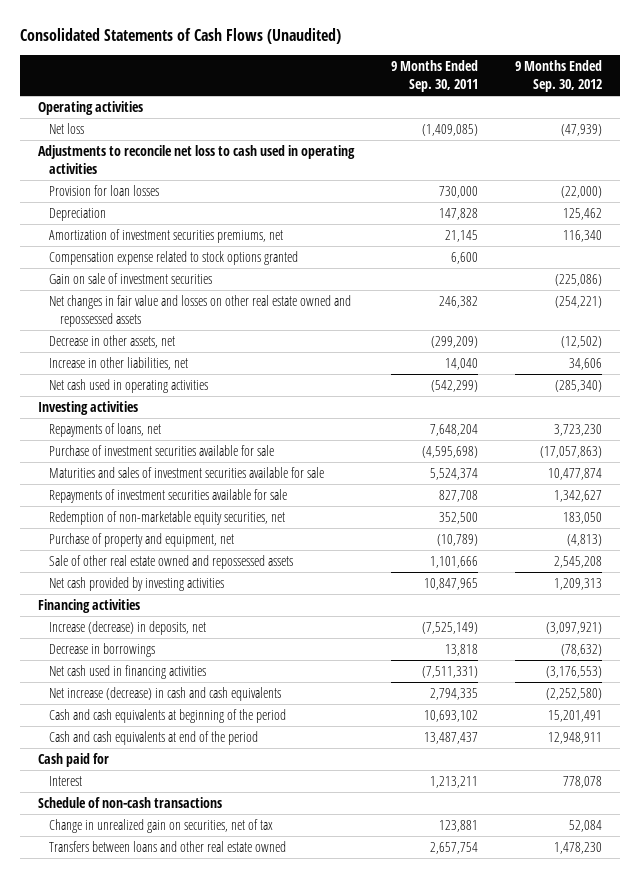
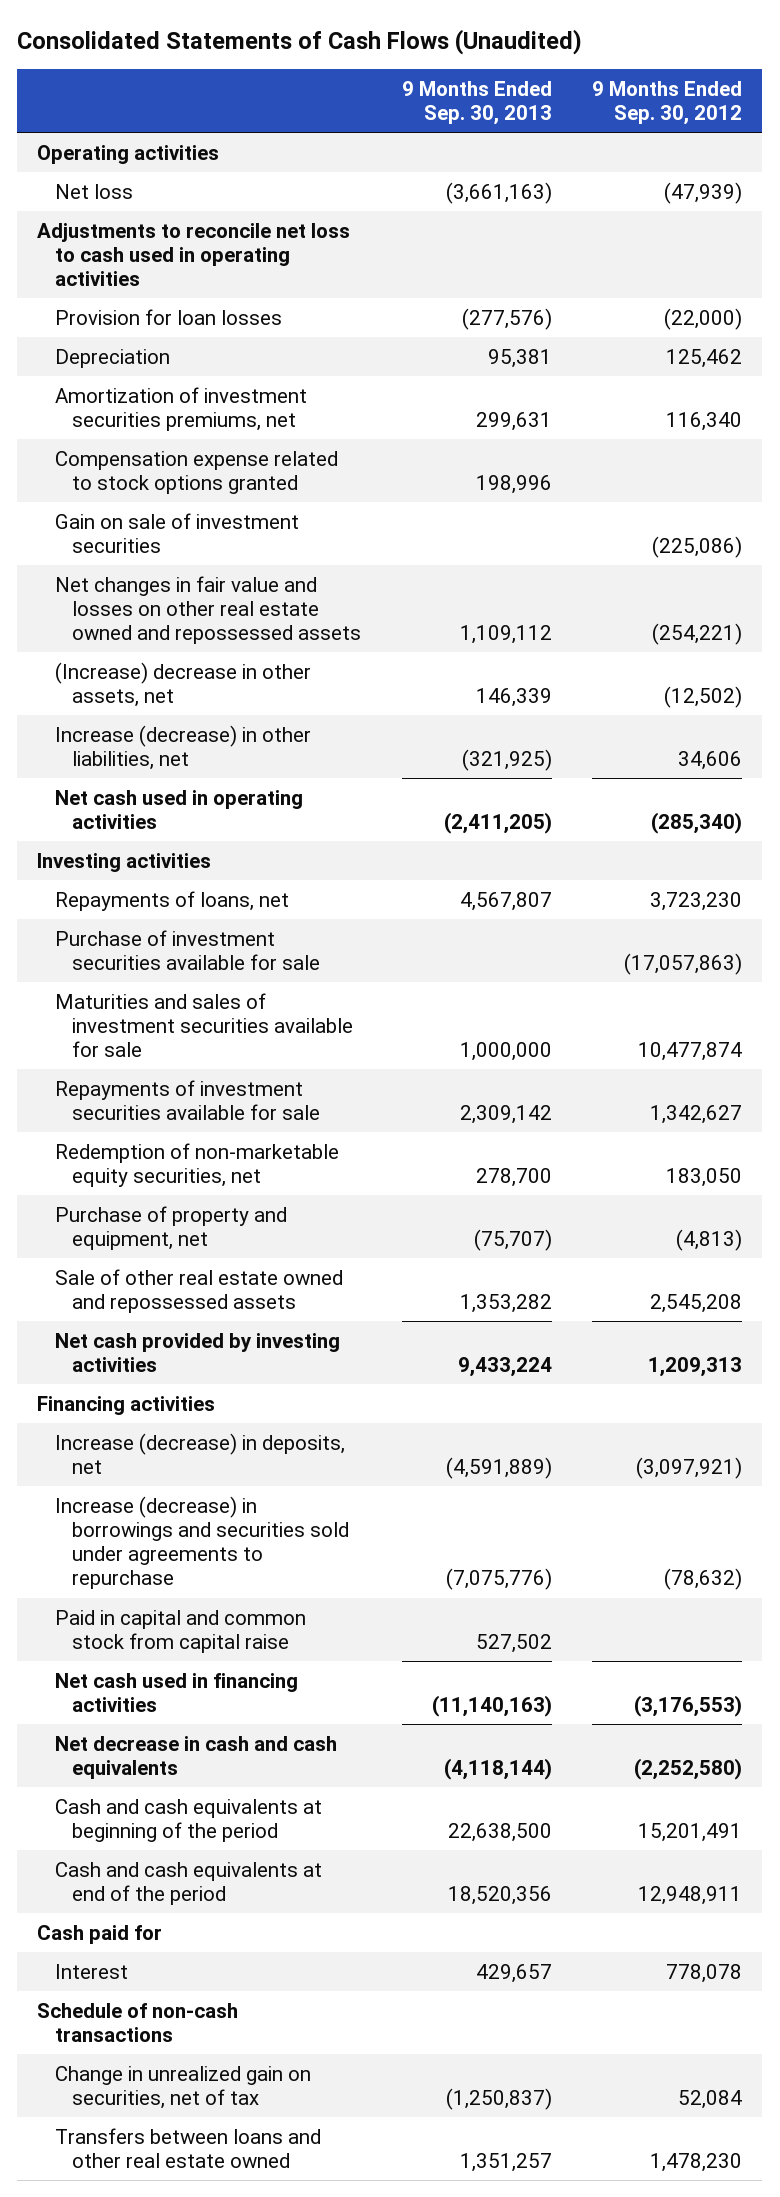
- | 9 Months Ended Sep. 30, 2011 | 9 Months Ended Sep. 30, 2012
+ | 9 Months Ended Sep. 30, 2013 | 9 Months Ended Sep. 30, 2012
- Decrease in other assets, net | (299,209) | (12,502)
- Increase in other liabilities, net | 14,040 | 34,606
+ (Increase) decrease in other assets, net | 146,339 | (12,502)
+ Increase (decrease) in other liabilities, net | (321,925) | 34,606
- Decrease in borrowings | 13,818 | (78,632)
+ Increase (decrease) in borrowings and securities sold under agreements to repurchase | (7,075,776) | (78,632)
+ Paid in capital and common stock from capital raise | 527,502 |
- Net increase (decrease) in cash and cash equivalents | 2,794,335 | (2,252,580)
+ Net decrease in cash and cash equivalents | (4,118,144) | (2,252,580)

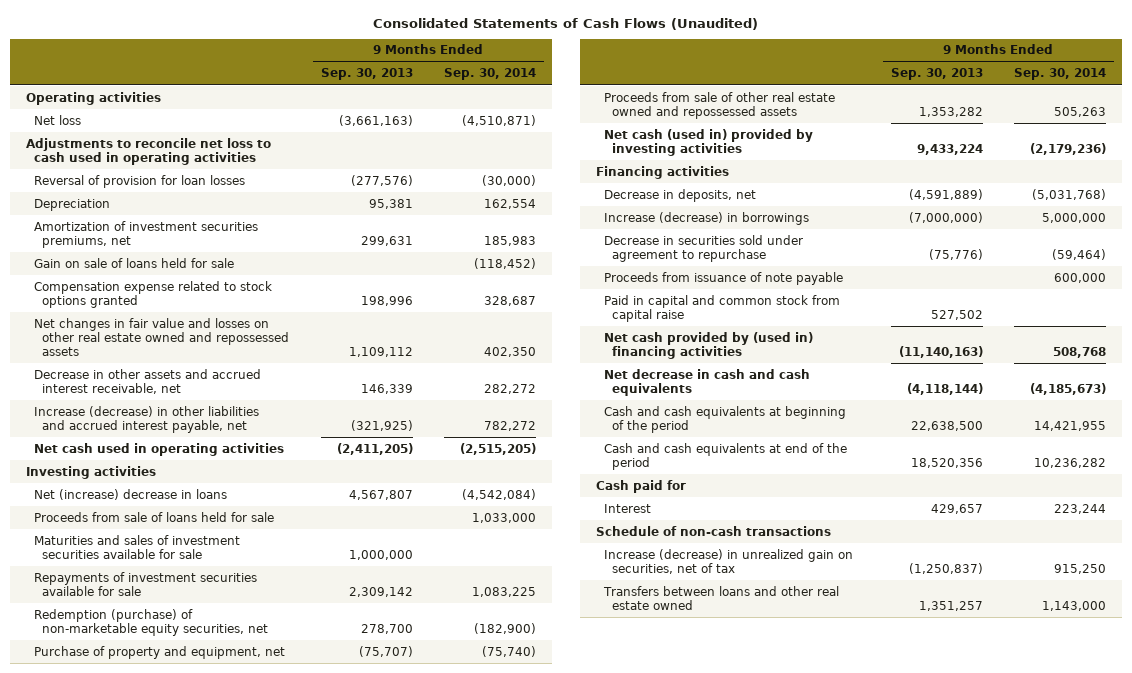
- | 9 Months Ended Sep. 30, 2013 | 9 Months Ended Sep. 30, 2012
+ | 9 Months Ended Sep. 30, 2013 | 9 Months Ended Sep. 30, 2014
- Provision for loan losses | (277,576) | (22,000)
+ Reversal of provision for loan losses | (277,576) | (30,000)
+ Gain on sale of loans held for sale | | (118,452)
- Gain on sale of investment securities | | (225,086)
- (Increase) decrease in other assets, net | 146,339 | (12,502)
- Increase (decrease) in other liabilities, net | (321,925) | 34,606
+ Decrease in other assets and accrued interest receivable, net | 146,339 | 282,272
+ Increase (decrease) in other liabilities and accrued interest payable, net | (321,925) | 782,272
- Repayments of loans, net | 4,567,807 | 3,723,230
- Purchase of investment securities available for sale | | (17,057,863)
+ Net (increase) decrease in loans | 4,567,807 | (4,542,084)
+ Proceeds from sale of loans held for sale | | 1,033,000
- Redemption of non-marketable equity securities, net | 278,700 | 183,050
+ Redemption (purchase) of non-marketable equity securities, net | 278,700 | (182,900)
- Sale of other real estate owned and repossessed assets | 1,353,282 | 2,545,208
- Net cash provided by investing activities | 9,433,224 | 1,209,313
+ Proceeds from sale of other real estate owned and repossessed assets | 1,353,282 | 505,263
+ Net cash (used in) provided by investing activities | 9,433,224 | (2,179,236)
- Increase (decrease) in deposits, net | (4,591,889) | (3,097,921)
- Increase (decrease) in borrowings and securities sold under agreements to repurchase | (7,075,776) | (78,632)
+ Decrease in deposits, net | (4,591,889) | (5,031,768)
+ Increase (decrease) in borrowings | (7,000,000) | 5,000,000
+ Decrease in securities sold under agreement to repurchase | (75,776) | (59,464)
+ Proceeds from issuance of note payable | | 600,000
- Net cash used in financing activities | (11,140,163) | (3,176,553)
+ Net cash provided by (used in) financing activities | (11,140,163) | 508,768
- Change in unrealized gain on securities, net of tax | (1,250,837) | 52,084
+ Increase (decrease) in unrealized gain on securities, net of tax | (1,250,837) | 915,250

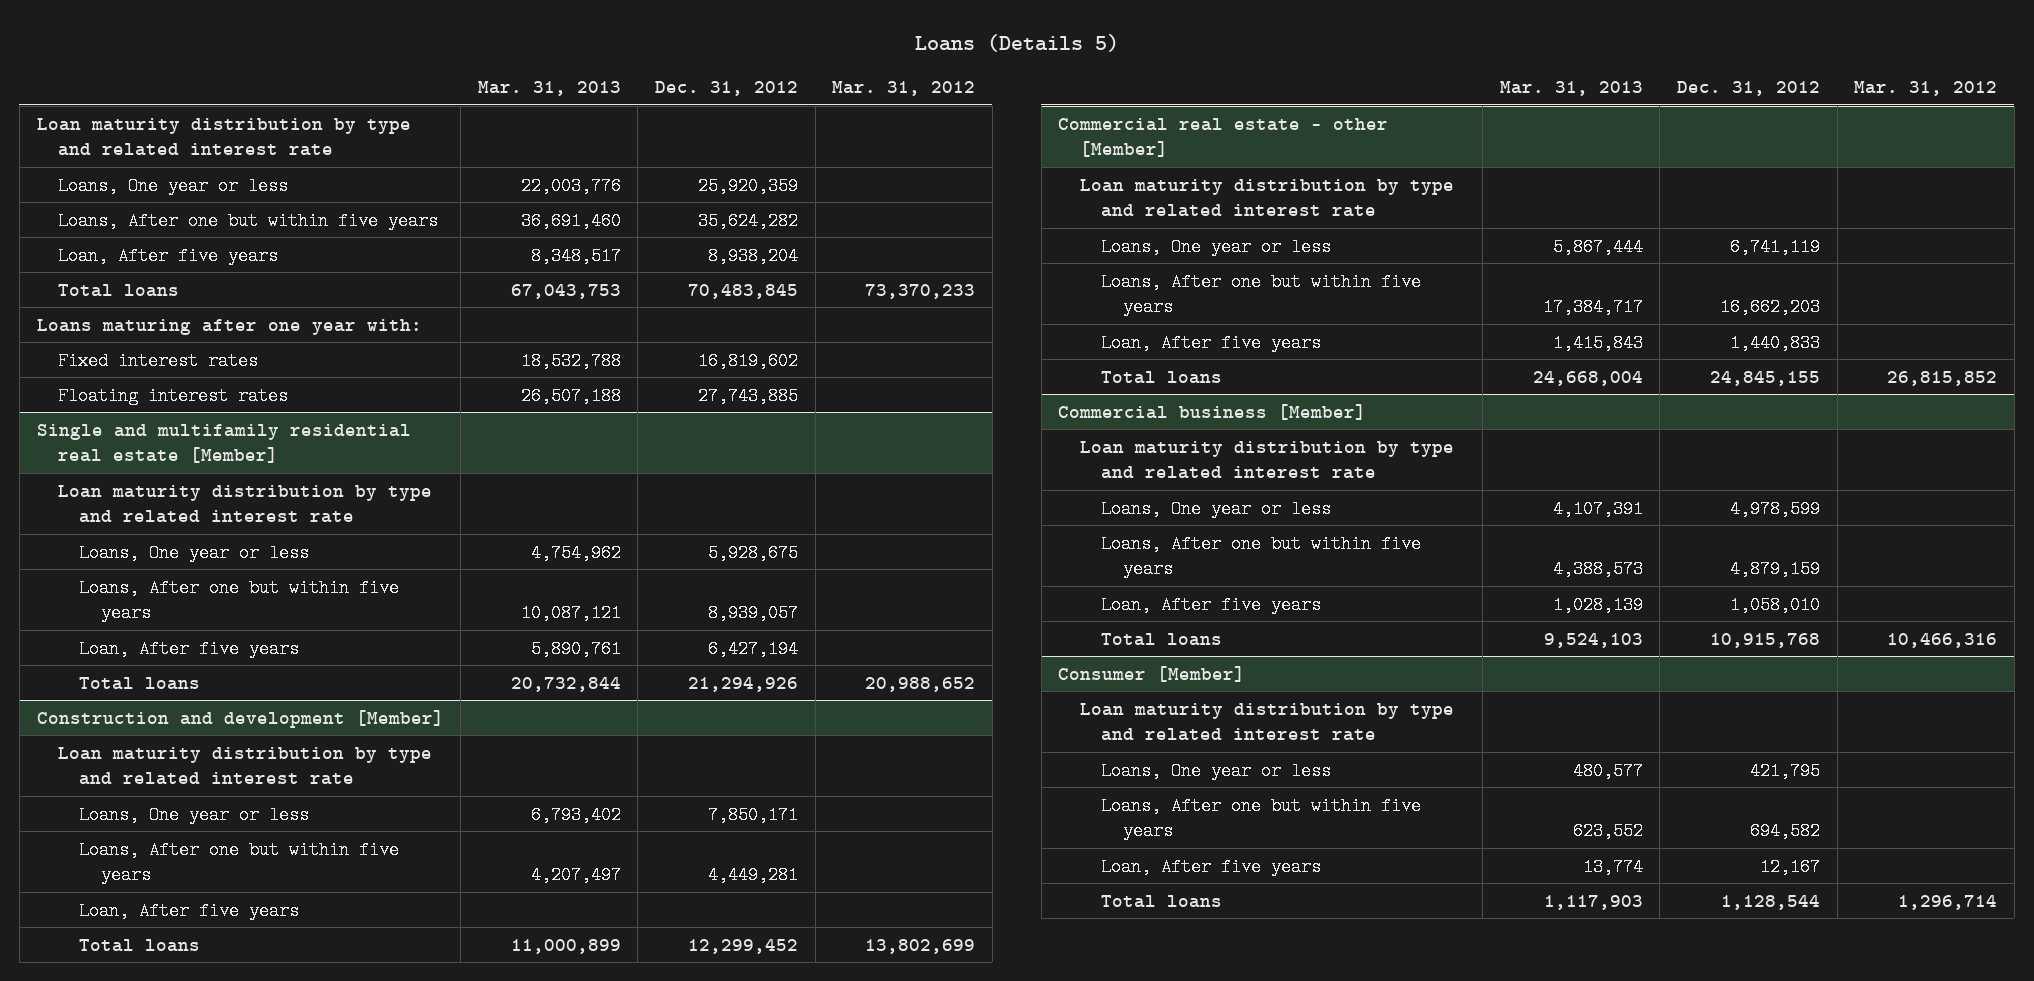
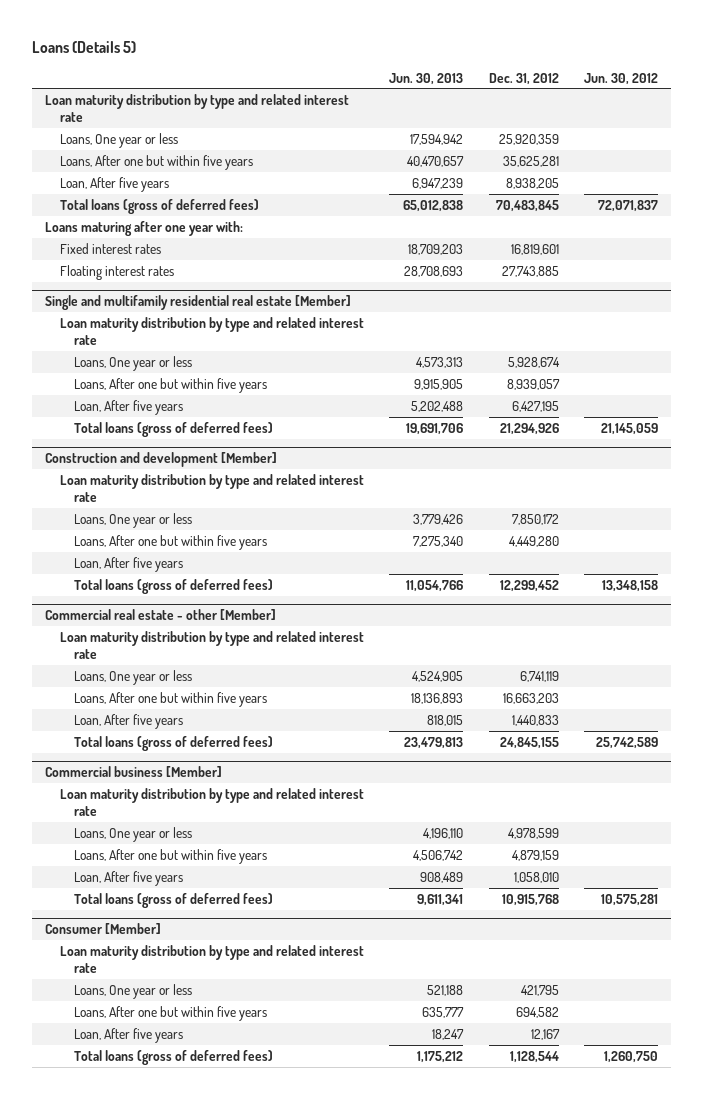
- | Mar. 31, 2013 | Dec. 31, 2012 | Mar. 31, 2012
+ | Jun. 30, 2013 | Dec. 31, 2012 | Jun. 30, 2012
- Loans, After one but within five years | 36,691,460 | 35,624,282 |
- Loan, After five years | 8,348,517 | 8,938,204 |
- Total loans | 67,043,753 | 70,483,845 | 73,370,233
+ Loans, After one but within five years | 40,470,657 | 35,625,281 |
+ Loan, After five years | 6,947,239 | 8,938,205 |
+ Total loans (gross of deferred fees) | 65,012,838 | 70,483,845 | 72,071,837
- Fixed interest rates | 18,532,788 | 16,819,602 |
+ Fixed interest rates | 18,709,203 | 16,819,601 |
@ Single and multifamily residential real estate [Member]
- Loans, One year or less | 4,754,962 | 5,928,675 |
+ Loans, One year or less | 4,573,313 | 5,928,674 |
- Loan, After five years | 5,890,761 | 6,427,194 |
- Total loans | 20,732,844 | 21,294,926 | 20,988,652
+ Loan, After five years | 5,202,488 | 6,427,195 |
+ Total loans (gross of deferred fees) | 19,691,706 | 21,294,926 | 21,145,059
@ Construction and development [Member]
- Loans, One year or less | 6,793,402 | 7,850,171 |
- Loans, After one but within five years | 4,207,497 | 4,449,281 |
+ Loans, One year or less | 3,779,426 | 7,850,172 |
+ Loans, After one but within five years | 7,275,340 | 4,449,280 |
- Total loans | 11,000,899 | 12,299,452 | 13,802,699
+ Total loans (gross of deferred fees) | 11,054,766 | 12,299,452 | 13,348,158
@ Commercial real estate - other [Member]
- Loans, After one but within five years | 17,384,717 | 16,662,203 |
+ Loans, After one but within five years | 18,136,893 | 16,663,203 |
- Total loans | 24,668,004 | 24,845,155 | 26,815,852
+ Total loans (gross of deferred fees) | 23,479,813 | 24,845,155 | 25,742,589
@ Commercial business [Member]
- Total loans | 9,524,103 | 10,915,768 | 10,466,316
+ Total loans (gross of deferred fees) | 9,611,341 | 10,915,768 | 10,575,281
@ Consumer [Member]
- Total loans | 1,117,903 | 1,128,544 | 1,296,714
+ Total loans (gross of deferred fees) | 1,175,212 | 1,128,544 | 1,260,750

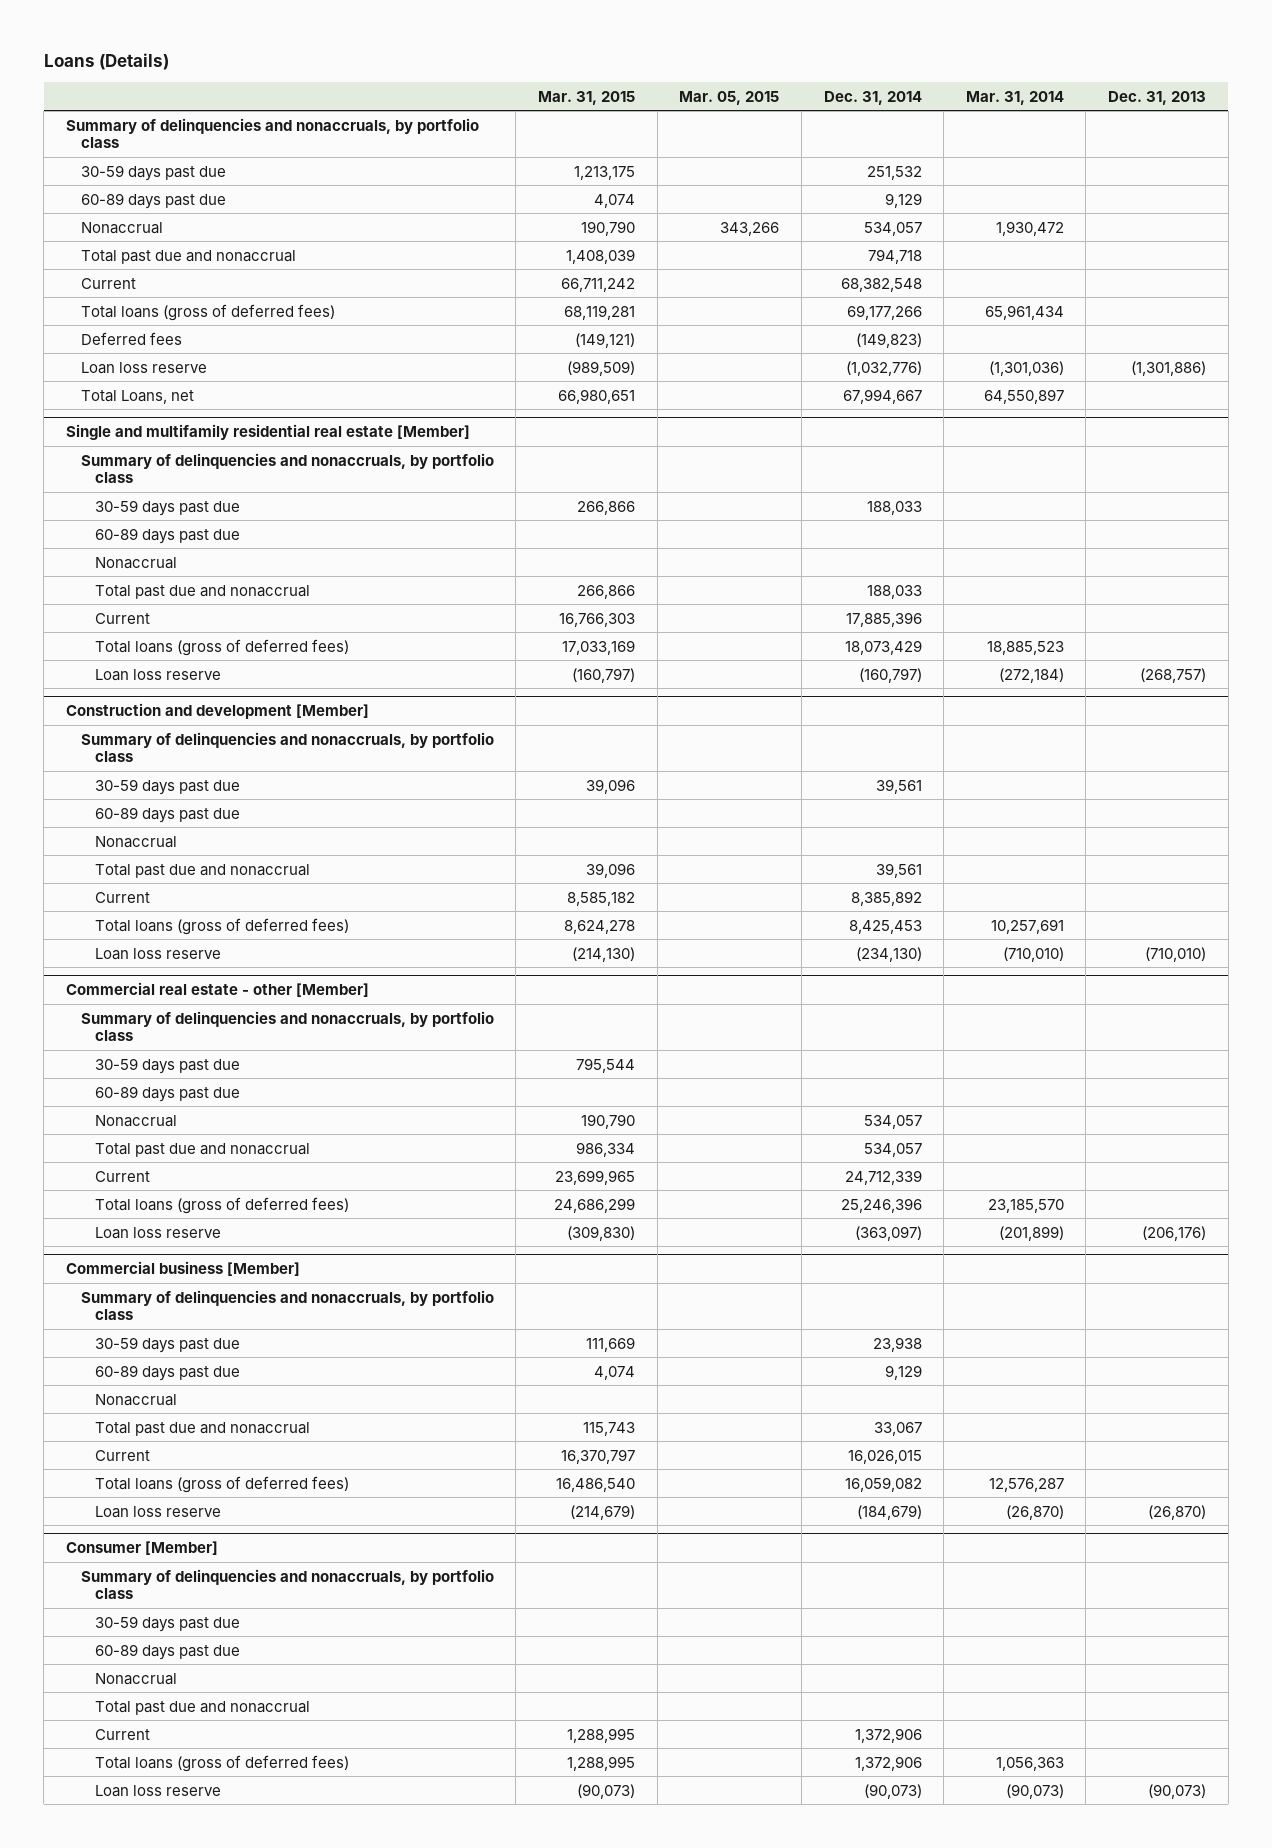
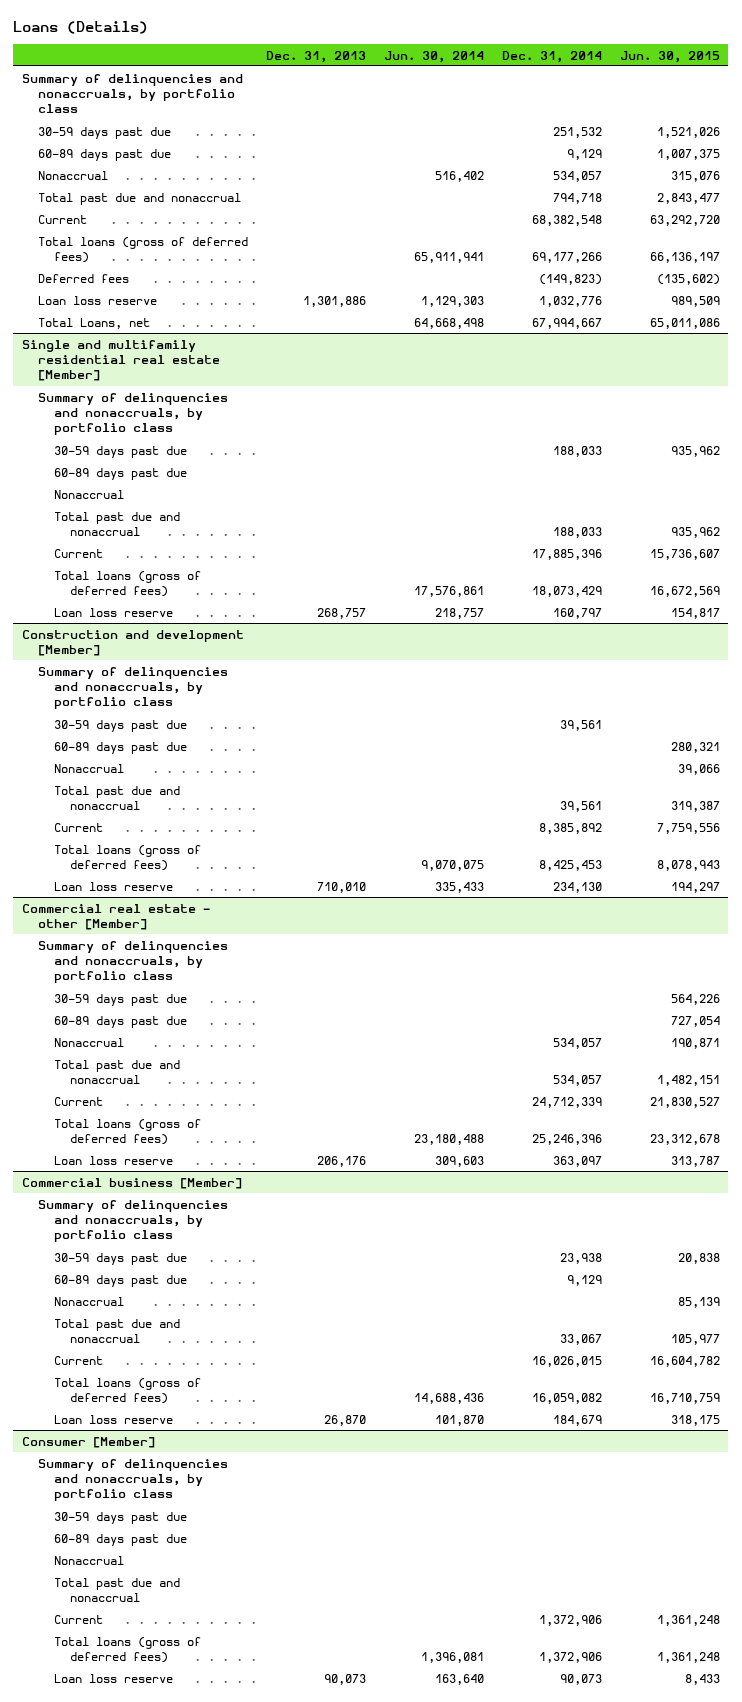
- | Mar. 31, 2015 | Mar. 05, 2015 | Dec. 31, 2014 | Mar. 31, 2014 | Dec. 31, 2013
+ | Dec. 31, 2013 | Jun. 30, 2014 | Dec. 31, 2014 | Jun. 30, 2015
- Loan loss reserve | (989,509) | | (1,032,776) | (1,301,036) | (1,301,886)
+ Loan loss reserve | 1,301,886 | 1,129,303 | 1,032,776 | 989,509
@ Single and multifamily residential real estate [Member]
- Loan loss reserve | (160,797) | | (160,797) | (272,184) | (268,757)
+ Loan loss reserve | 268,757 | 218,757 | 160,797 | 154,817
@ Construction and development [Member]
- Loan loss reserve | (214,130) | | (234,130) | (710,010) | (710,010)
+ Loan loss reserve | 710,010 | 335,433 | 234,130 | 194,297
@ Commercial real estate - other [Member]
- Loan loss reserve | (309,830) | | (363,097) | (201,899) | (206,176)
+ Loan loss reserve | 206,176 | 309,603 | 363,097 | 313,787
@ Commercial business [Member]
- Loan loss reserve | (214,679) | | (184,679) | (26,870) | (26,870)
+ Loan loss reserve | 26,870 | 101,870 | 184,679 | 318,175
@ Consumer [Member]
- Loan loss reserve | (90,073) | | (90,073) | (90,073) | (90,073)
+ Loan loss reserve | 90,073 | 163,640 | 90,073 | 8,433

